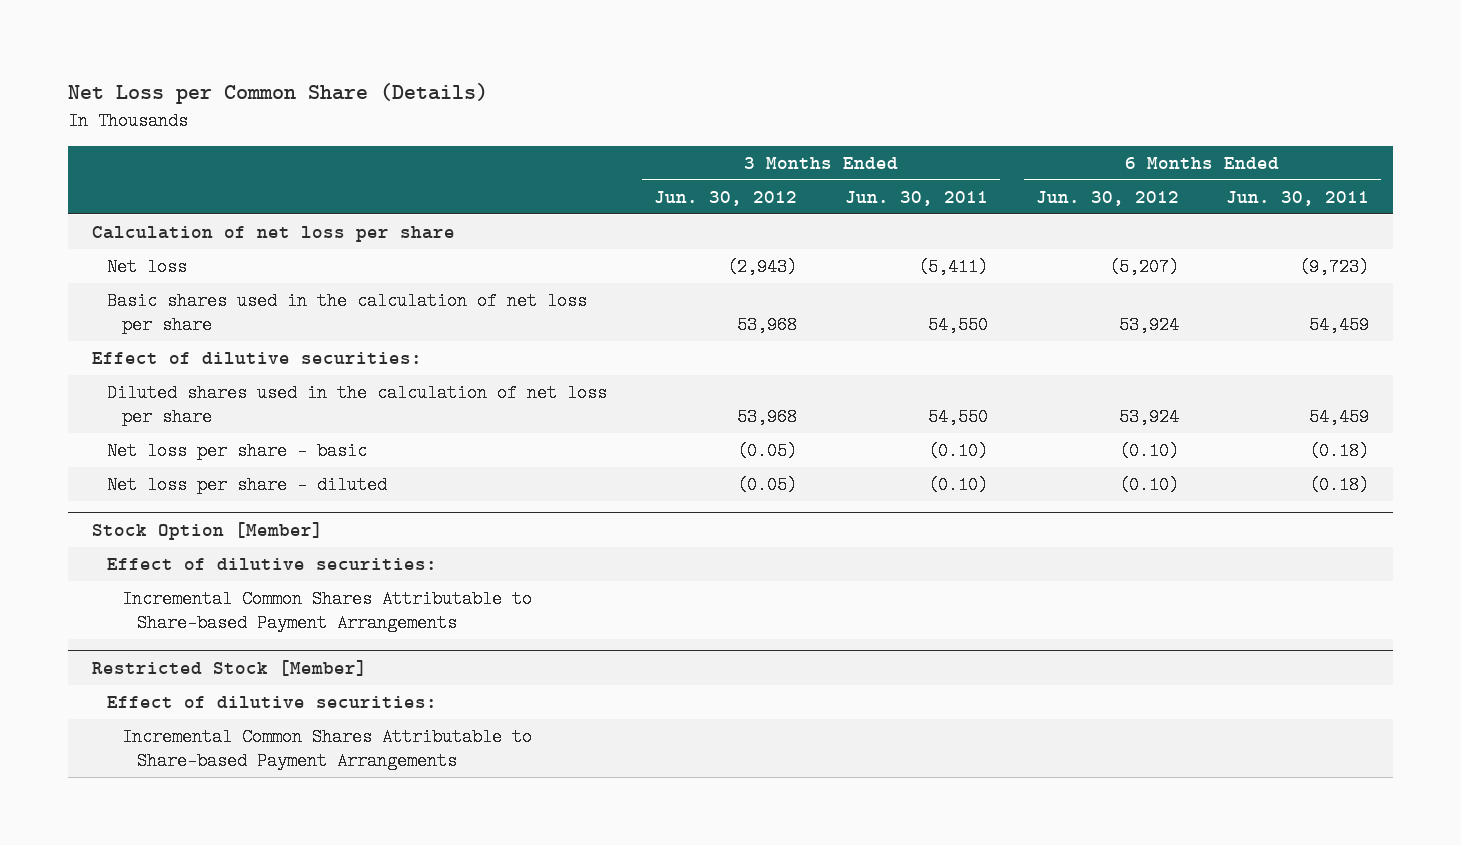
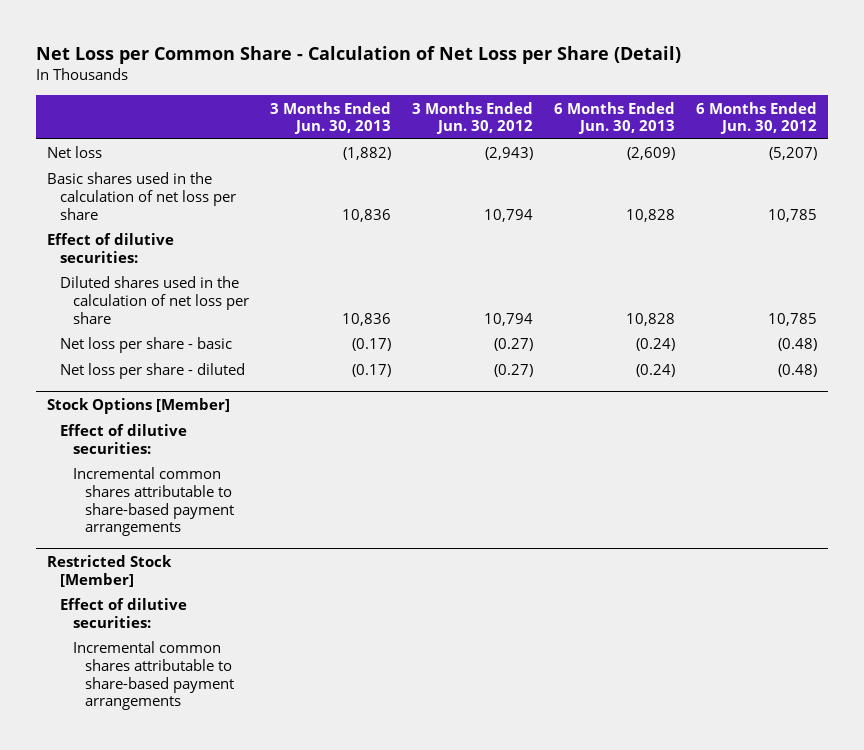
- Net Loss per Common Share (Details)
+ Net Loss per Common Share - Calculation of Net Loss per Share (Detail)
- | 3 Months Ended Jun. 30, 2012 | 3 Months Ended Jun. 30, 2011 | 6 Months Ended Jun. 30, 2012 | 6 Months Ended Jun. 30, 2011
+ | 3 Months Ended Jun. 30, 2013 | 3 Months Ended Jun. 30, 2012 | 6 Months Ended Jun. 30, 2013 | 6 Months Ended Jun. 30, 2012
- Calculation of net loss per share
- Basic shares used in the calculation of net loss per share | 53,968 | 54,550 | 53,924 | 54,459
+ Basic shares used in the calculation of net loss per share | 10,836 | 10,794 | 10,828 | 10,785
- Diluted shares used in the calculation of net loss per share | 53,968 | 54,550 | 53,924 | 54,459
- Net loss per share - basic | (0.05) | (0.10) | (0.10) | (0.18)
- Net loss per share - diluted | (0.05) | (0.10) | (0.10) | (0.18)
- Stock Option [Member]
+ Diluted shares used in the calculation of net loss per share | 10,836 | 10,794 | 10,828 | 10,785
+ Net loss per share - basic | (0.17) | (0.27) | (0.24) | (0.48)
+ Net loss per share - diluted | (0.17) | (0.27) | (0.24) | (0.48)
+ Stock Options [Member]
- Incremental Common Shares Attributable to Share-based Payment Arrangements
+ Incremental common shares attributable to share-based payment arrangements
@ Restricted Stock [Member]
- Incremental Common Shares Attributable to Share-based Payment Arrangements
+ Incremental common shares attributable to share-based payment arrangements

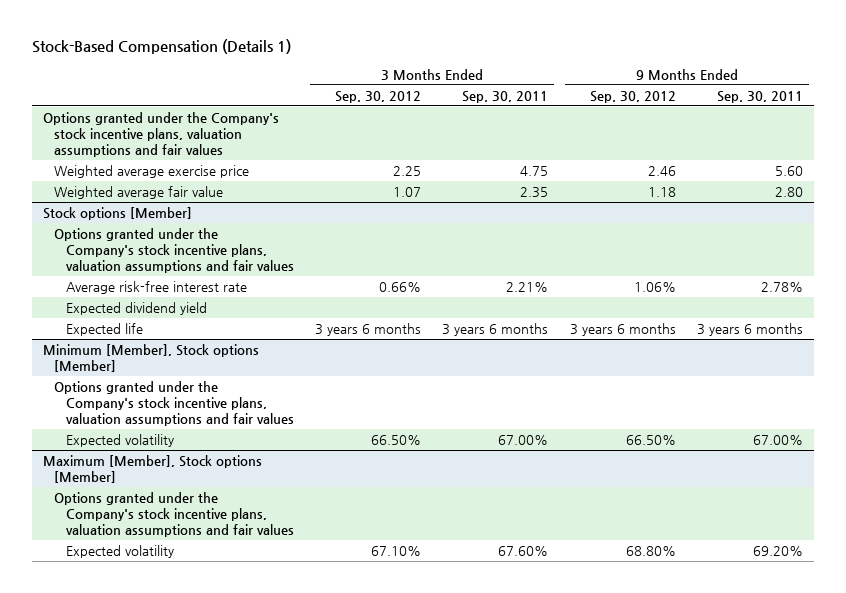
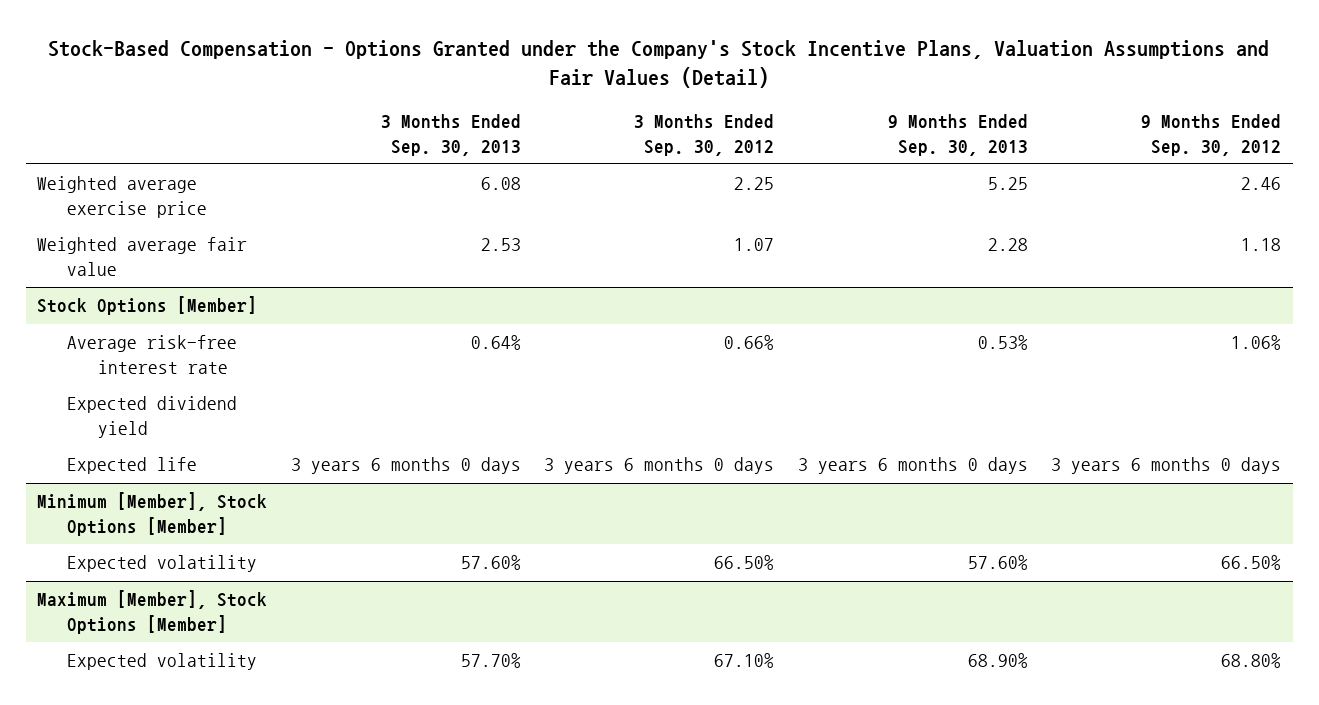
- Stock-Based Compensation (Details 1)
+ Stock-Based Compensation - Options Granted under the Company's Stock Incentive Plans, Valuation Assumptions and Fair Values (Detail)
- | 3 Months Ended Sep. 30, 2012 | 3 Months Ended Sep. 30, 2011 | 9 Months Ended Sep. 30, 2012 | 9 Months Ended Sep. 30, 2011
+ | 3 Months Ended Sep. 30, 2013 | 3 Months Ended Sep. 30, 2012 | 9 Months Ended Sep. 30, 2013 | 9 Months Ended Sep. 30, 2012
- Options granted under the Company's stock incentive plans, valuation assumptions and fair values
- Stock options [Member]
- Options granted under the Company's stock incentive plans, valuation assumptions and fair values
+ Stock Options [Member]
- Expected life | 3 years 6 months | 3 years 6 months | 3 years 6 months | 3 years 6 months
- Minimum [Member], Stock options [Member]
- Options granted under the Company's stock incentive plans, valuation assumptions and fair values
+ Expected life | 3 years 6 months 0 days | 3 years 6 months 0 days | 3 years 6 months 0 days | 3 years 6 months 0 days
+ Minimum [Member], Stock Options [Member]
- Maximum [Member], Stock options [Member]
- Options granted under the Company's stock incentive plans, valuation assumptions and fair values
+ Maximum [Member], Stock Options [Member]

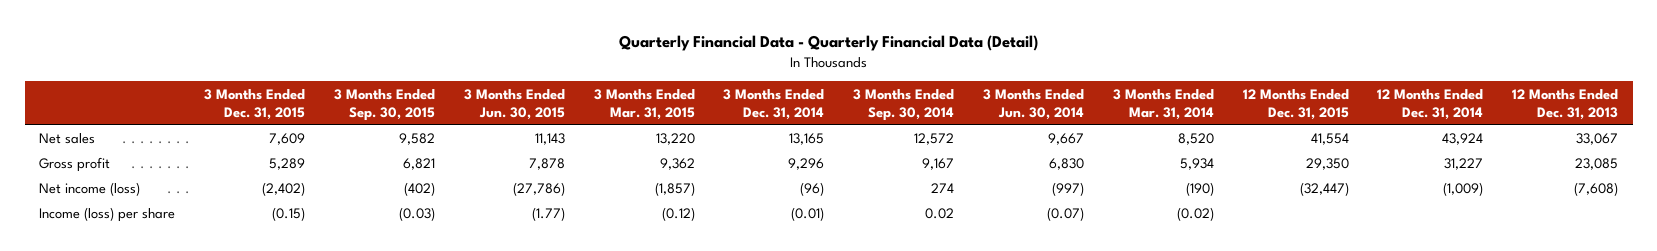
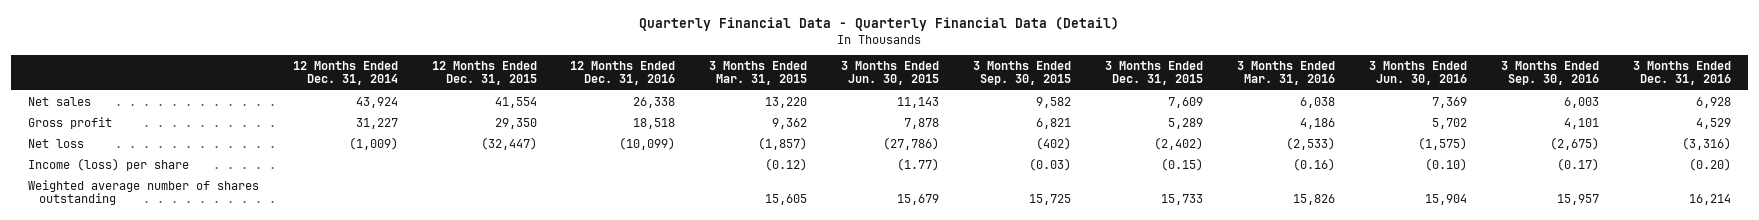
- | 3 Months Ended Dec. 31, 2015 | 3 Months Ended Sep. 30, 2015 | 3 Months Ended Jun. 30, 2015 | 3 Months Ended Mar. 31, 2015 | 3 Months Ended Dec. 31, 2014 | 3 Months Ended Sep. 30, 2014 | 3 Months Ended Jun. 30, 2014 | 3 Months Ended Mar. 31, 2014 | 12 Months Ended Dec. 31, 2015 | 12 Months Ended Dec. 31, 2014 | 12 Months Ended Dec. 31, 2013
+ | 12 Months Ended Dec. 31, 2014 | 12 Months Ended Dec. 31, 2015 | 12 Months Ended Dec. 31, 2016 | 3 Months Ended Mar. 31, 2015 | 3 Months Ended Jun. 30, 2015 | 3 Months Ended Sep. 30, 2015 | 3 Months Ended Dec. 31, 2015 | 3 Months Ended Mar. 31, 2016 | 3 Months Ended Jun. 30, 2016 | 3 Months Ended Sep. 30, 2016 | 3 Months Ended Dec. 31, 2016
- Net income (loss) | (2,402) | (402) | (27,786) | (1,857) | (96) | 274 | (997) | (190) | (32,447) | (1,009) | (7,608)
+ Net loss | (1,009) | (32,447) | (10,099) | (1,857) | (27,786) | (402) | (2,402) | (2,533) | (1,575) | (2,675) | (3,316)
+ Weighted average number of shares outstanding | | | | 15,605 | 15,679 | 15,725 | 15,733 | 15,826 | 15,904 | 15,957 | 16,214

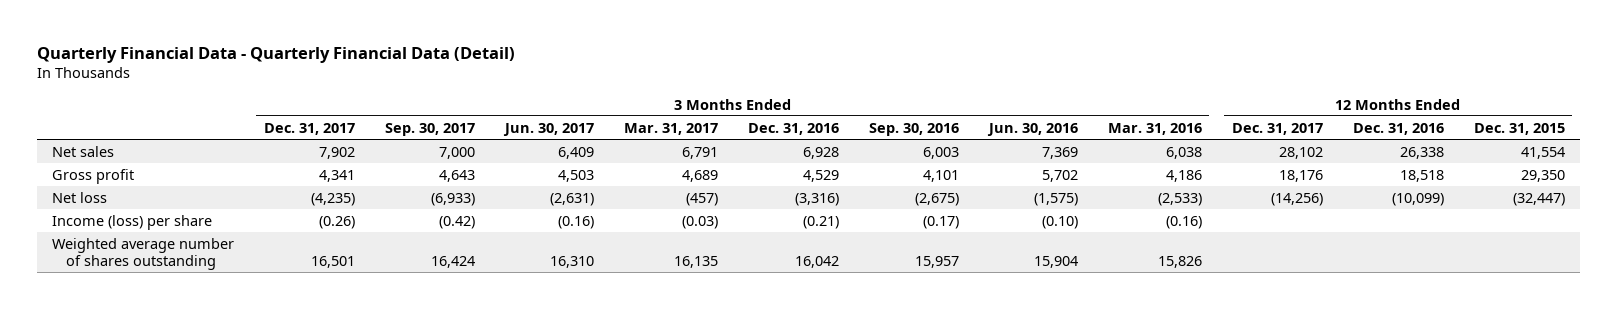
- | 12 Months Ended Dec. 31, 2014 | 12 Months Ended Dec. 31, 2015 | 12 Months Ended Dec. 31, 2016 | 3 Months Ended Mar. 31, 2015 | 3 Months Ended Jun. 30, 2015 | 3 Months Ended Sep. 30, 2015 | 3 Months Ended Dec. 31, 2015 | 3 Months Ended Mar. 31, 2016 | 3 Months Ended Jun. 30, 2016 | 3 Months Ended Sep. 30, 2016 | 3 Months Ended Dec. 31, 2016
+ | 3 Months Ended Dec. 31, 2017 | 3 Months Ended Sep. 30, 2017 | 3 Months Ended Jun. 30, 2017 | 3 Months Ended Mar. 31, 2017 | 3 Months Ended Dec. 31, 2016 | 3 Months Ended Sep. 30, 2016 | 3 Months Ended Jun. 30, 2016 | 3 Months Ended Mar. 31, 2016 | 12 Months Ended Dec. 31, 2017 | 12 Months Ended Dec. 31, 2016 | 12 Months Ended Dec. 31, 2015
- Income (loss) per share | | | | (0.12) | (1.77) | (0.03) | (0.15) | (0.16) | (0.10) | (0.17) | (0.20)
- Weighted average number of shares outstanding | | | | 15,605 | 15,679 | 15,725 | 15,733 | 15,826 | 15,904 | 15,957 | 16,214
+ Income (loss) per share | (0.26) | (0.42) | (0.16) | (0.03) | (0.21) | (0.17) | (0.10) | (0.16) | | |
+ Weighted average number of shares outstanding | 16,501 | 16,424 | 16,310 | 16,135 | 16,042 | 15,957 | 15,904 | 15,826 | | |

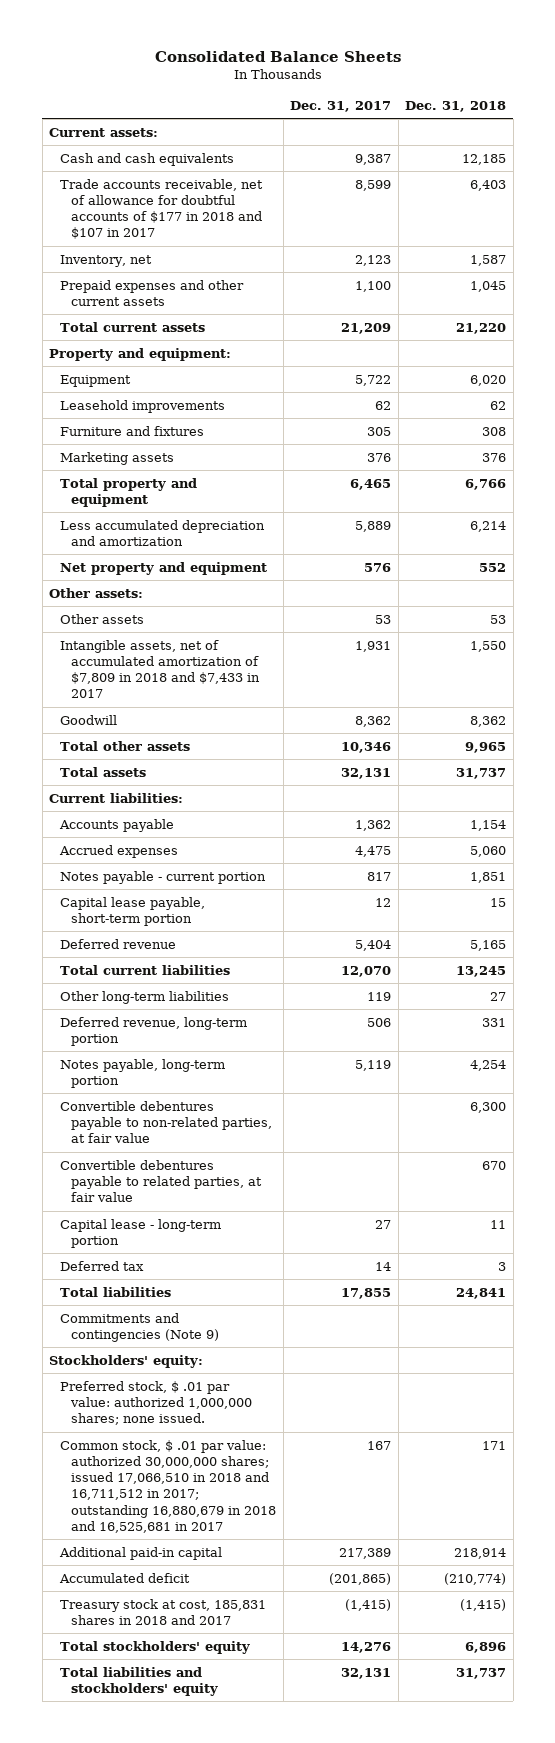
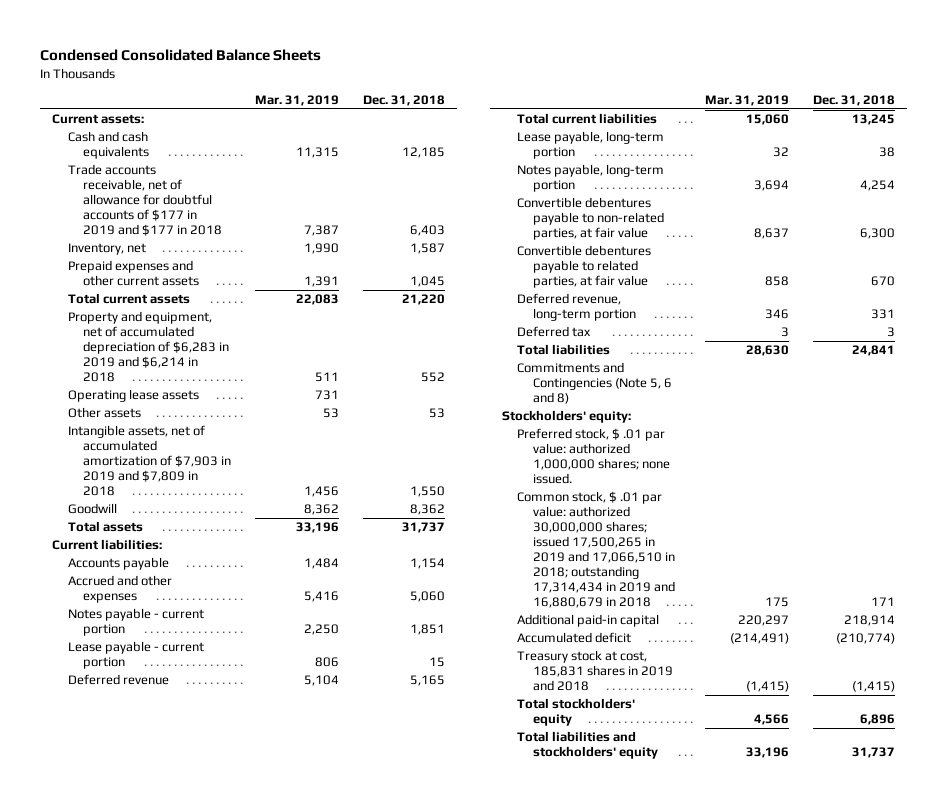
- Consolidated Balance Sheets
+ Condensed Consolidated Balance Sheets
- | Dec. 31, 2017 | Dec. 31, 2018
+ | Mar. 31, 2019 | Dec. 31, 2018
- Trade accounts receivable, net of allowance for doubtful accounts of $177 in 2018 and $107 in 2017 | 8,599 | 6,403
+ Trade accounts receivable, net of allowance for doubtful accounts of $177 in 2019 and $177 in 2018 | 7,387 | 6,403
- Property and equipment:
- Equipment | 5,722 | 6,020
- Leasehold improvements | 62 | 62
- Furniture and fixtures | 305 | 308
- Marketing assets | 376 | 376
- Total property and equipment | 6,465 | 6,766
- Less accumulated depreciation and amortization | 5,889 | 6,214
- Net property and equipment | 576 | 552
- Other assets:
+ Property and equipment, net of accumulated depreciation of $6,283 in 2019 and $6,214 in 2018 | 511 | 552
+ Operating lease assets | 731 |
- Intangible assets, net of accumulated amortization of $7,809 in 2018 and $7,433 in 2017 | 1,931 | 1,550
+ Intangible assets, net of accumulated amortization of $7,903 in 2019 and $7,809 in 2018 | 1,456 | 1,550
- Total other assets | 10,346 | 9,965
- Accrued expenses | 4,475 | 5,060
+ Accrued and other expenses | 5,416 | 5,060
- Capital lease payable, short-term portion | 12 | 15
+ Lease payable - current portion | 806 | 15
- Other long-term liabilities | 119 | 27
+ Lease payable, long-term portion | 32 | 38
- Capital lease - long-term portion | 27 | 11
moved down: Deferred revenue, long-term portion | 346 | 331
- Commitments and contingencies (Note 9)
+ Commitments and Contingencies (Note 5, 6 and 8)
- Common stock, $ .01 par value: authorized 30,000,000 shares; issued 17,066,510 in 2018 and 16,711,512 in 2017; outstanding 16,880,679 in 2018 and 16,525,681 in 2017 | 167 | 171
+ Common stock, $ .01 par value: authorized 30,000,000 shares; issued 17,500,265 in 2019 and 17,066,510 in 2018; outstanding 17,314,434 in 2019 and 16,880,679 in 2018 | 175 | 171
- Treasury stock at cost, 185,831 shares in 2018 and 2017 | (1,415) | (1,415)
+ Treasury stock at cost, 185,831 shares in 2019 and 2018 | (1,415) | (1,415)

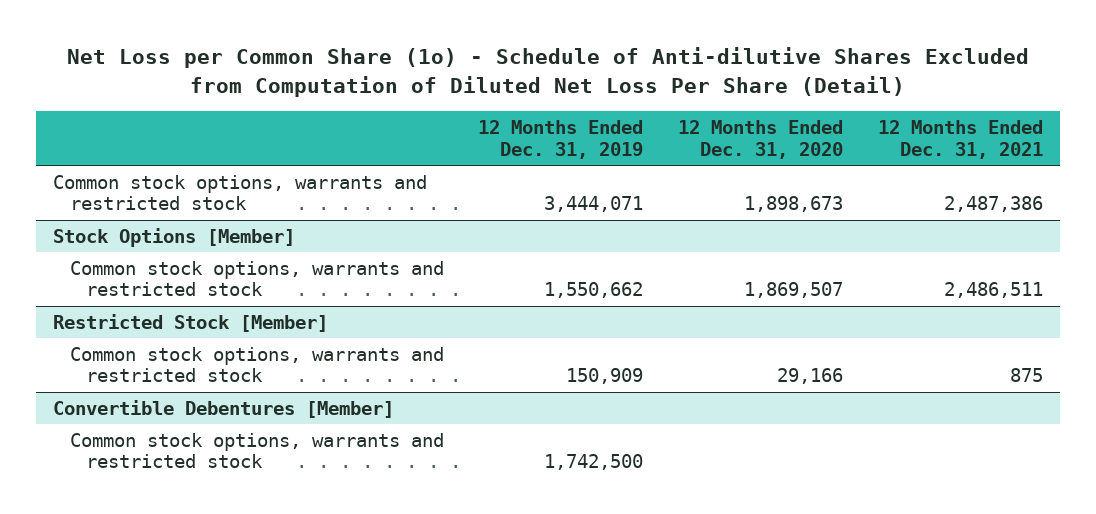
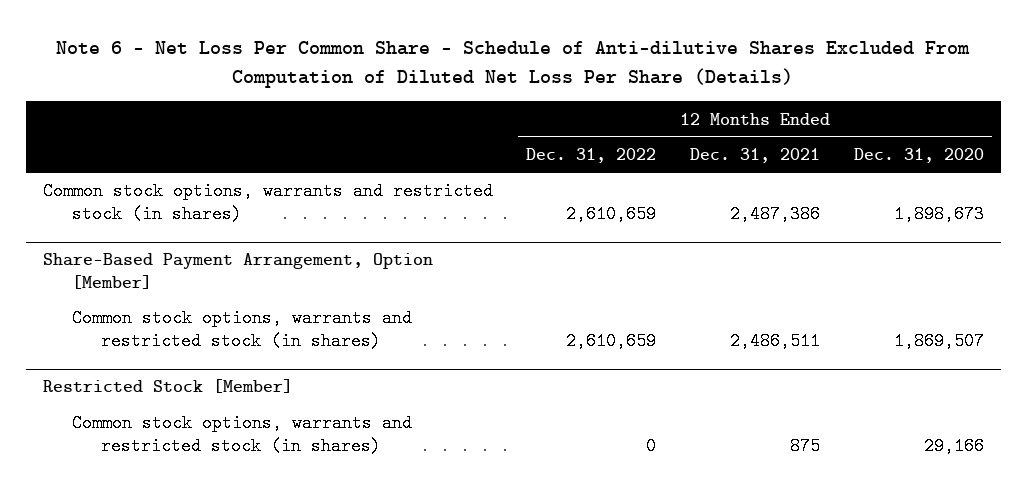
- Net Loss per Common Share (1o) - Schedule of Anti-dilutive Shares Excluded from Computation of Diluted Net Loss Per Share (Detail)
+ Note 6 - Net Loss Per Common Share - Schedule of Anti-dilutive Shares Excluded From Computation of Diluted Net Loss Per Share (Details)
- | 12 Months Ended Dec. 31, 2019 | 12 Months Ended Dec. 31, 2020 | 12 Months Ended Dec. 31, 2021
+ | 12 Months Ended Dec. 31, 2022 | 12 Months Ended Dec. 31, 2021 | 12 Months Ended Dec. 31, 2020
- Common stock options, warrants and restricted stock | 3,444,071 | 1,898,673 | 2,487,386
- Stock Options [Member]
- Common stock options, warrants and restricted stock | 1,550,662 | 1,869,507 | 2,486,511
+ Common stock options, warrants and restricted stock (in shares) | 2,610,659 | 2,487,386 | 1,898,673
+ Share-Based Payment Arrangement, Option [Member]
+ Common stock options, warrants and restricted stock (in shares) | 2,610,659 | 2,486,511 | 1,869,507
@ Restricted Stock [Member]
- Common stock options, warrants and restricted stock | 150,909 | 29,166 | 875
- Convertible Debentures [Member]
- Common stock options, warrants and restricted stock | 1,742,500 | |
@ Restricted Stock [Member]
+ Common stock options, warrants and restricted stock (in shares) | 0 | 875 | 29,166

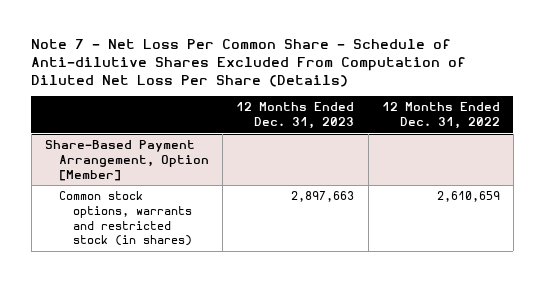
- Note 6 - Net Loss Per Common Share - Schedule of Anti-dilutive Shares Excluded From Computation of Diluted Net Loss Per Share (Details)
+ Note 7 - Net Loss Per Common Share - Schedule of Anti-dilutive Shares Excluded From Computation of Diluted Net Loss Per Share (Details)
- | 12 Months Ended Dec. 31, 2022 | 12 Months Ended Dec. 31, 2021 | 12 Months Ended Dec. 31, 2020
+ | 12 Months Ended Dec. 31, 2023 | 12 Months Ended Dec. 31, 2022
- Common stock options, warrants and restricted stock (in shares) | 2,610,659 | 2,487,386 | 1,898,673
- Restricted Stock [Member]
- Common stock options, warrants and restricted stock (in shares) | 0 | 875 | 29,166

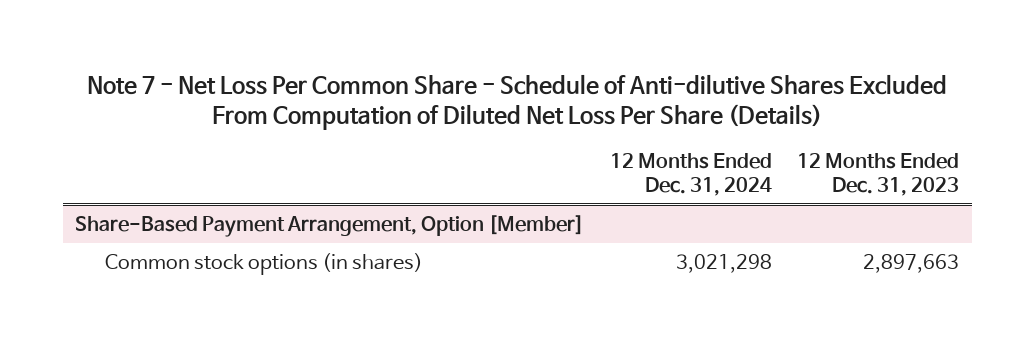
- | 12 Months Ended Dec. 31, 2023 | 12 Months Ended Dec. 31, 2022
+ | 12 Months Ended Dec. 31, 2024 | 12 Months Ended Dec. 31, 2023
@ Share-Based Payment Arrangement, Option [Member]
- Common stock options, warrants and restricted stock (in shares) | 2,897,663 | 2,610,659
+ Common stock options (in shares) | 3,021,298 | 2,897,663

